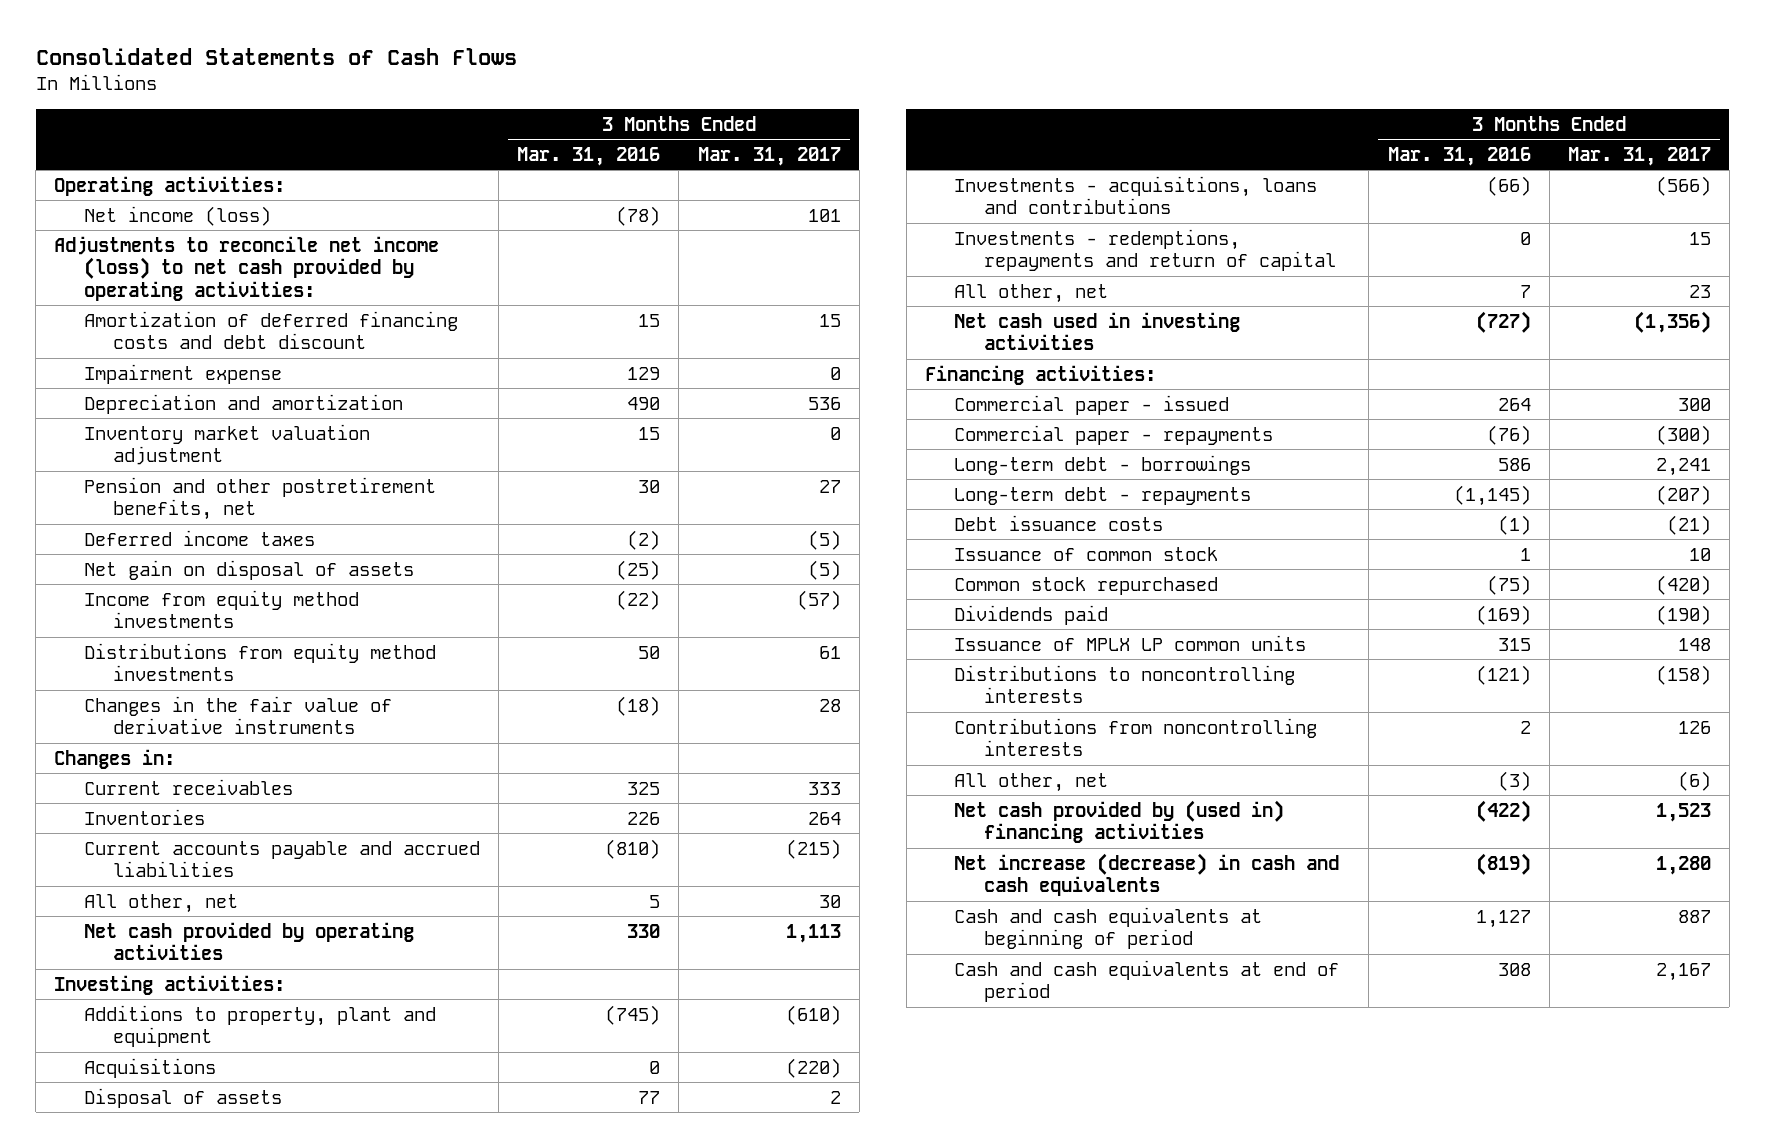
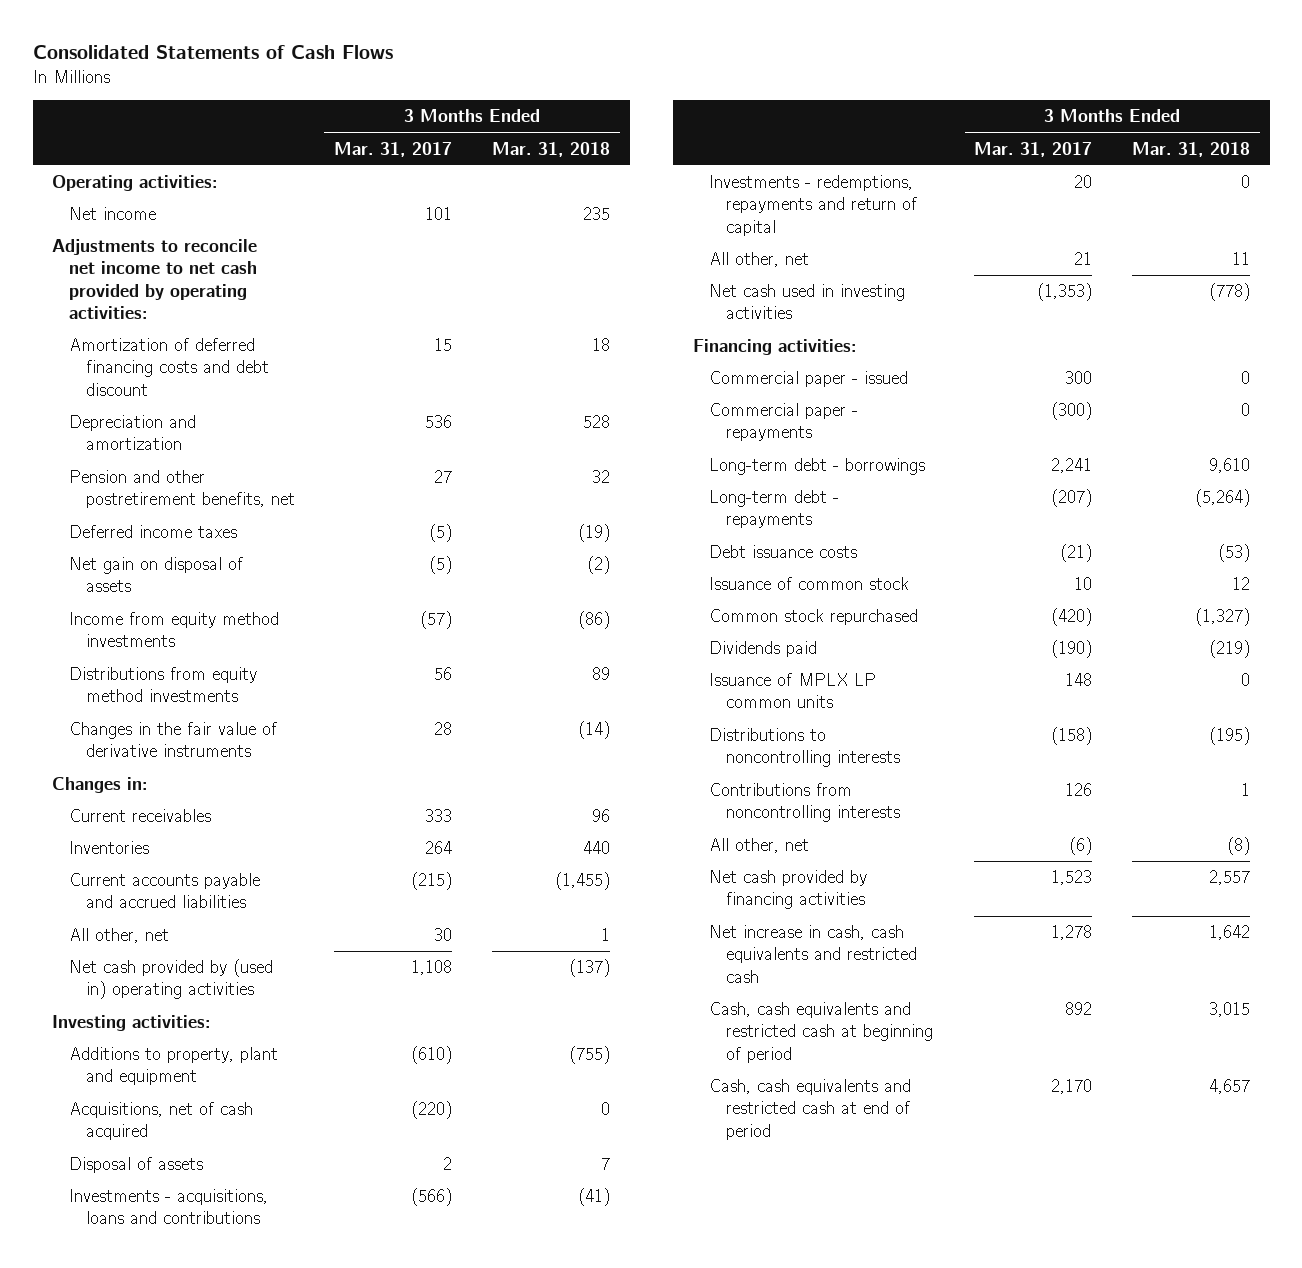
- | 3 Months Ended Mar. 31, 2016 | 3 Months Ended Mar. 31, 2017
+ | 3 Months Ended Mar. 31, 2017 | 3 Months Ended Mar. 31, 2018
- Net income (loss) | (78) | 101
- Adjustments to reconcile net income (loss) to net cash provided by operating activities:
+ Net income | 101 | 235
+ Adjustments to reconcile net income to net cash provided by operating activities:
- Impairment expense | 129 | 0
- Inventory market valuation adjustment | 15 | 0
- Distributions from equity method investments | 50 | 61
+ Distributions from equity method investments | 56 | 89
- Net cash provided by operating activities | 330 | 1,113
+ Net cash provided by (used in) operating activities | 1,108 | (137)
- Acquisitions | 0 | (220)
+ Acquisitions, net of cash acquired | (220) | 0
- Investments - redemptions, repayments and return of capital | 0 | 15
- All other, net | 7 | 23
- Net cash used in investing activities | (727) | (1,356)
+ Investments - redemptions, repayments and return of capital | 20 | 0
+ All other, net | 21 | 11
+ Net cash used in investing activities | (1,353) | (778)
- Net cash provided by (used in) financing activities | (422) | 1,523
- Net increase (decrease) in cash and cash equivalents | (819) | 1,280
- Cash and cash equivalents at beginning of period | 1,127 | 887
- Cash and cash equivalents at end of period | 308 | 2,167
+ Net cash provided by financing activities | 1,523 | 2,557
+ Net increase in cash, cash equivalents and restricted cash | 1,278 | 1,642
+ Cash, cash equivalents and restricted cash at beginning of period | 892 | 3,015
+ Cash, cash equivalents and restricted cash at end of period | 2,170 | 4,657

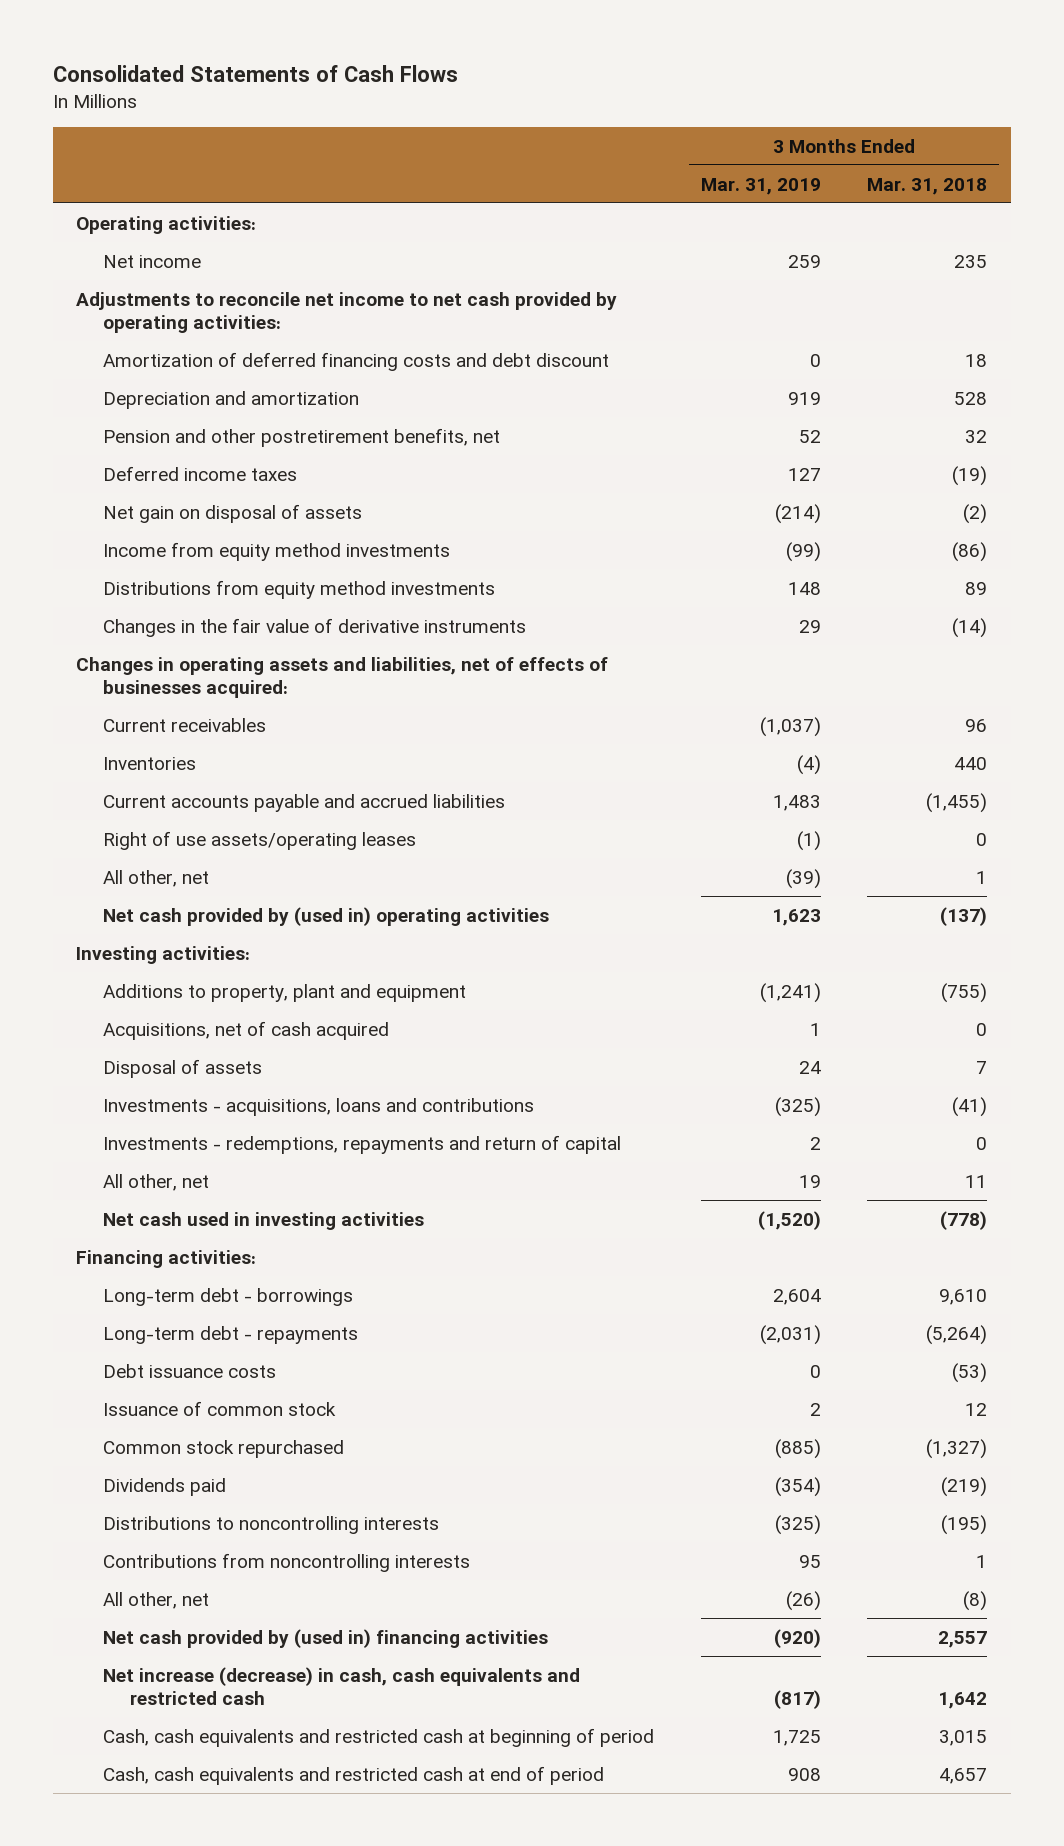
- | 3 Months Ended Mar. 31, 2017 | 3 Months Ended Mar. 31, 2018
+ | 3 Months Ended Mar. 31, 2019 | 3 Months Ended Mar. 31, 2018
- Changes in:
+ Changes in operating assets and liabilities, net of effects of businesses acquired:
+ Right of use assets/operating leases | (1) | 0
- Commercial paper - issued | 300 | 0
- Commercial paper - repayments | (300) | 0
- Issuance of MPLX LP common units | 148 | 0
- Net cash provided by financing activities | 1,523 | 2,557
- Net increase in cash, cash equivalents and restricted cash | 1,278 | 1,642
+ Net cash provided by (used in) financing activities | (920) | 2,557
+ Net increase (decrease) in cash, cash equivalents and restricted cash | (817) | 1,642

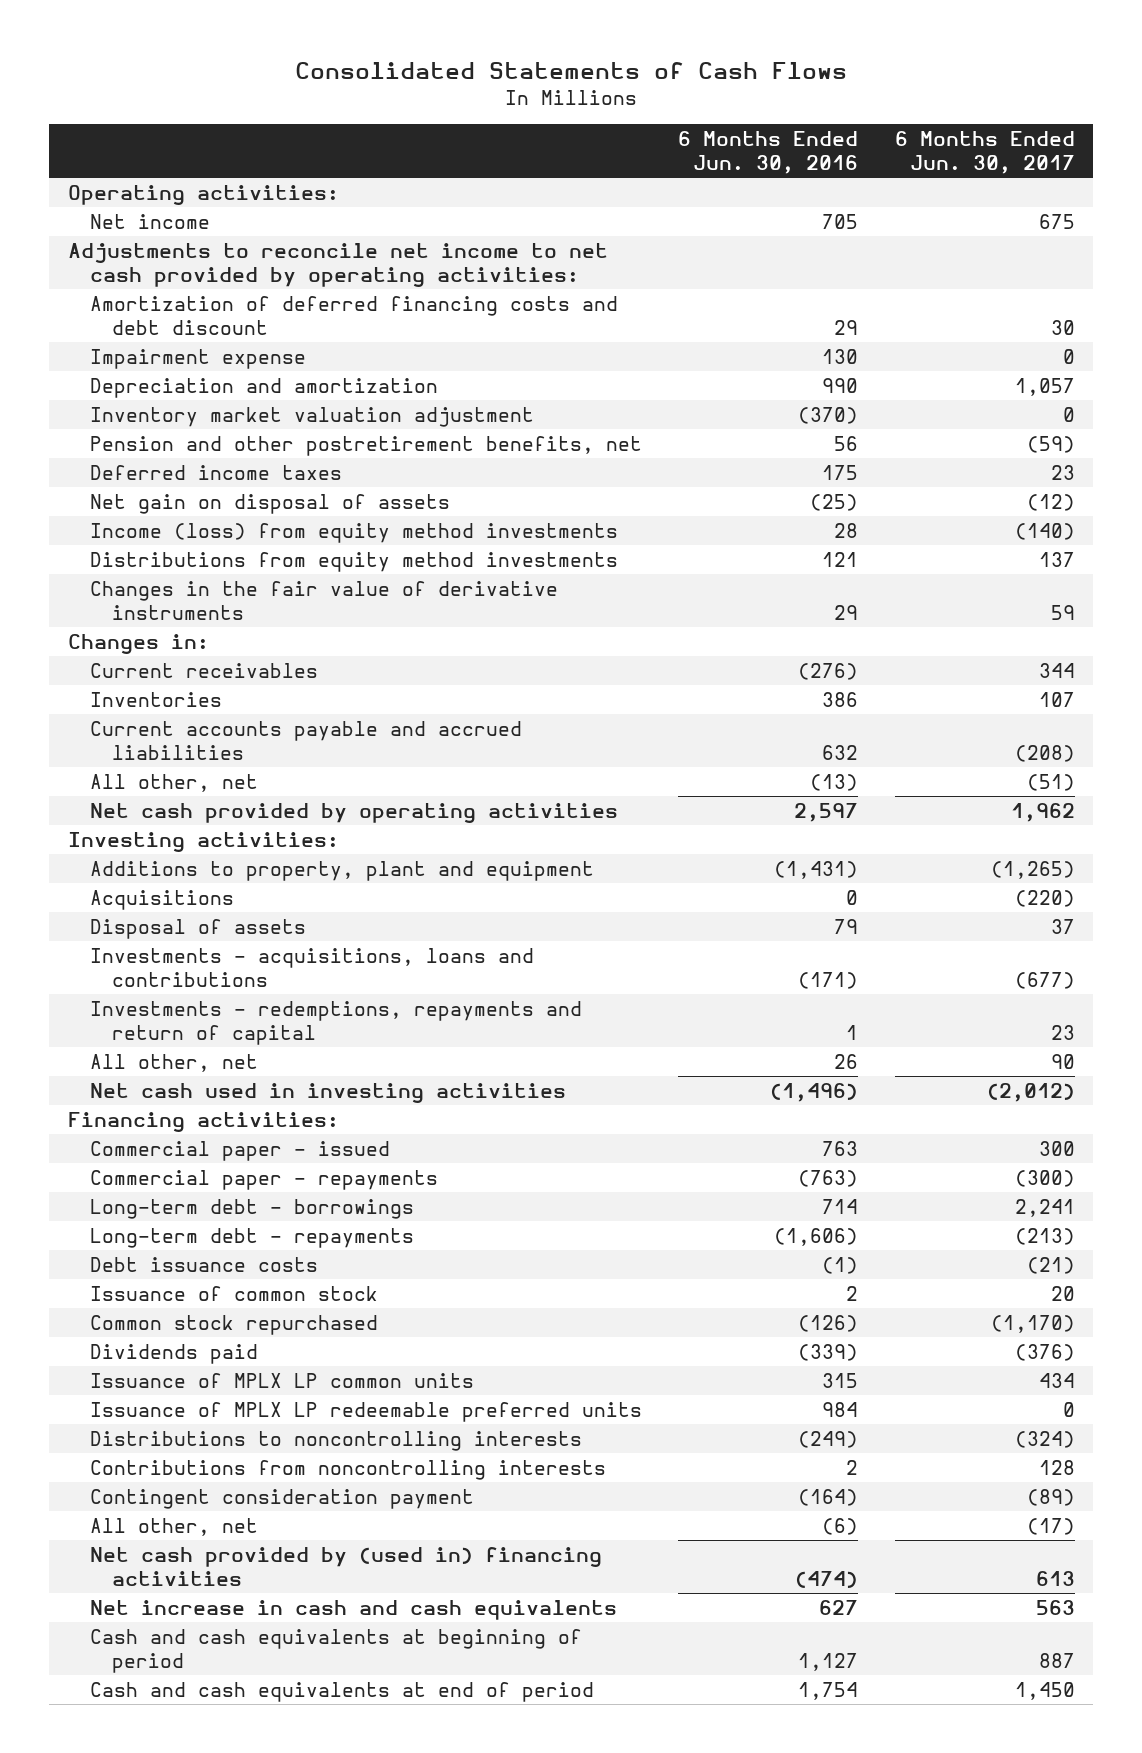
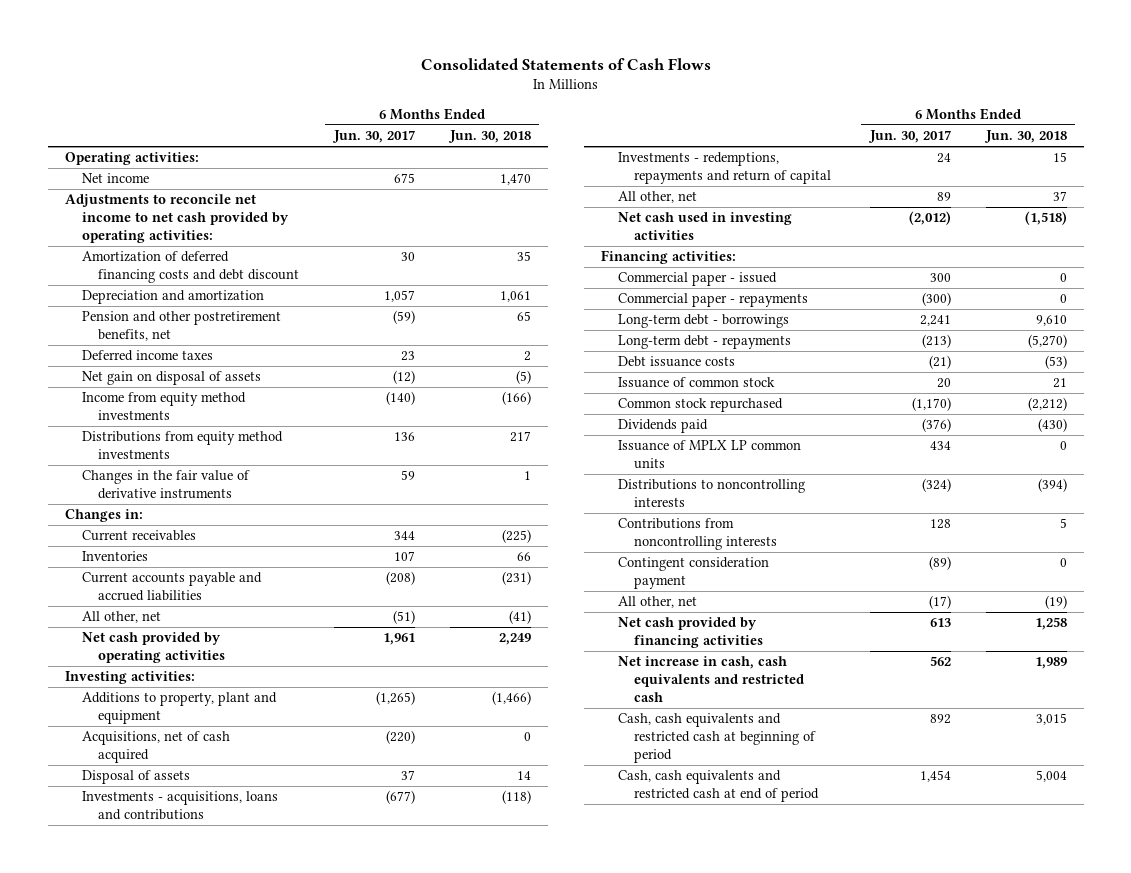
- | 6 Months Ended Jun. 30, 2016 | 6 Months Ended Jun. 30, 2017
+ | 6 Months Ended Jun. 30, 2017 | 6 Months Ended Jun. 30, 2018
- Impairment expense | 130 | 0
- Inventory market valuation adjustment | (370) | 0
- Income (loss) from equity method investments | 28 | (140)
- Distributions from equity method investments | 121 | 137
+ Income from equity method investments | (140) | (166)
+ Distributions from equity method investments | 136 | 217
- Net cash provided by operating activities | 2,597 | 1,962
+ Net cash provided by operating activities | 1,961 | 2,249
- Acquisitions | 0 | (220)
+ Acquisitions, net of cash acquired | (220) | 0
- Investments - redemptions, repayments and return of capital | 1 | 23
- All other, net | 26 | 90
+ Investments - redemptions, repayments and return of capital | 24 | 15
+ All other, net | 89 | 37
- Issuance of MPLX LP redeemable preferred units | 984 | 0
- Net cash provided by (used in) financing activities | (474) | 613
- Net increase in cash and cash equivalents | 627 | 563
- Cash and cash equivalents at beginning of period | 1,127 | 887
- Cash and cash equivalents at end of period | 1,754 | 1,450
+ Net cash provided by financing activities | 613 | 1,258
+ Net increase in cash, cash equivalents and restricted cash | 562 | 1,989
+ Cash, cash equivalents and restricted cash at beginning of period | 892 | 3,015
+ Cash, cash equivalents and restricted cash at end of period | 1,454 | 5,004

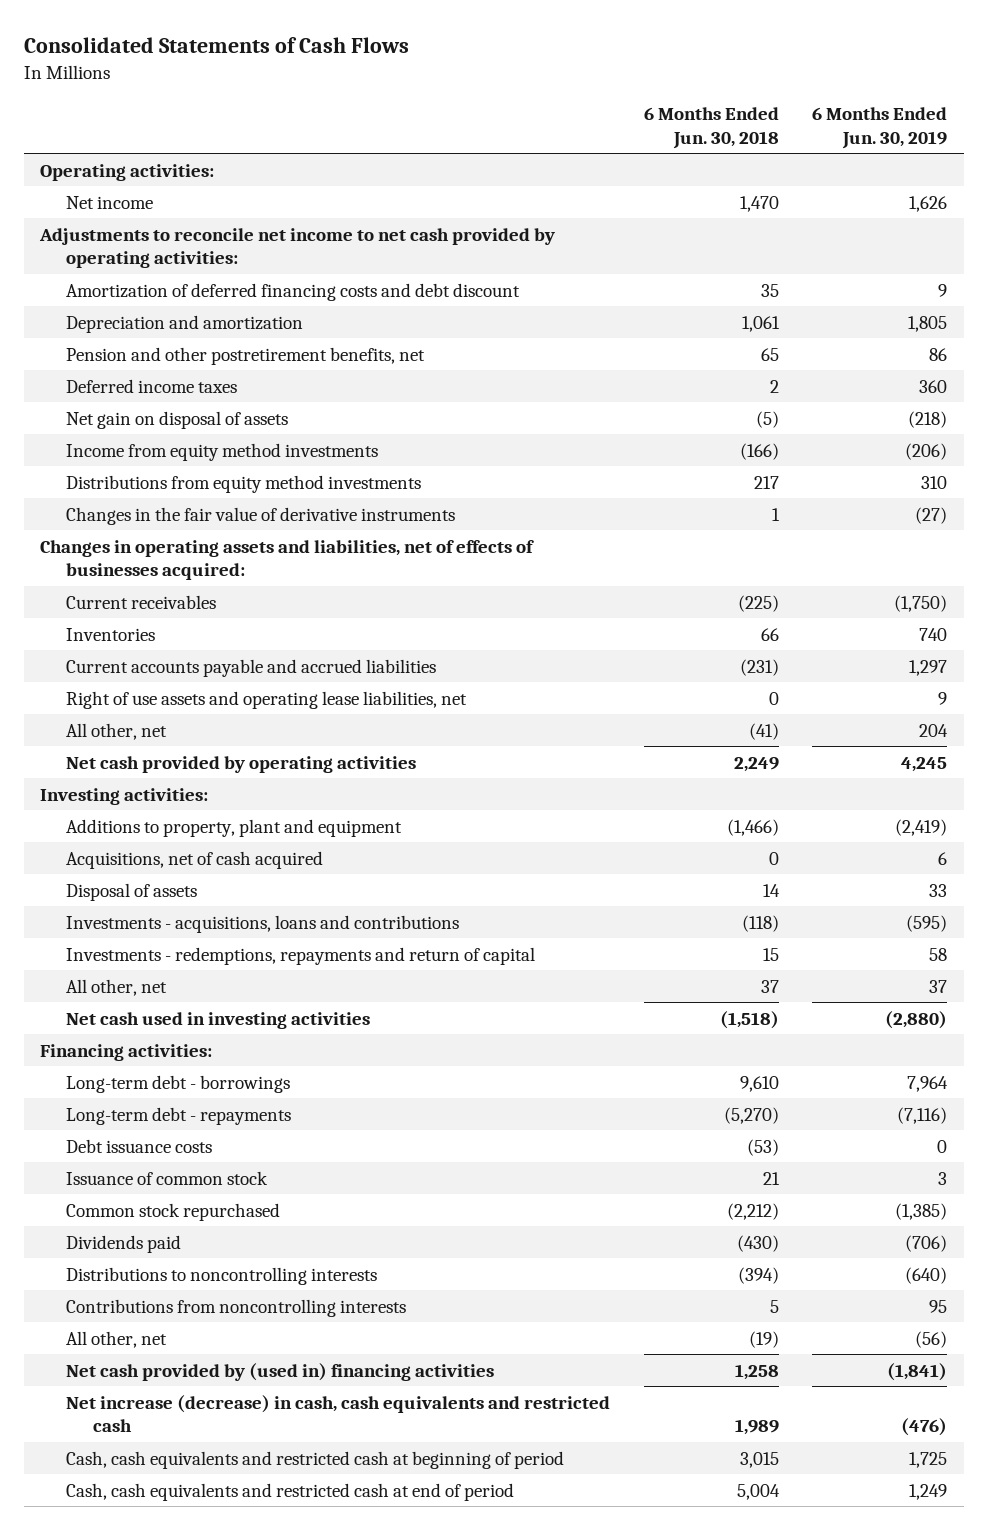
- | 6 Months Ended Jun. 30, 2017 | 6 Months Ended Jun. 30, 2018
+ | 6 Months Ended Jun. 30, 2018 | 6 Months Ended Jun. 30, 2019
- Changes in:
+ Changes in operating assets and liabilities, net of effects of businesses acquired:
+ Right of use assets and operating lease liabilities, net | 0 | 9
- Commercial paper - issued | 300 | 0
- Commercial paper - repayments | (300) | 0
- Issuance of MPLX LP common units | 434 | 0
- Contingent consideration payment | (89) | 0
- Net cash provided by financing activities | 613 | 1,258
- Net increase in cash, cash equivalents and restricted cash | 562 | 1,989
+ Net cash provided by (used in) financing activities | 1,258 | (1,841)
+ Net increase (decrease) in cash, cash equivalents and restricted cash | 1,989 | (476)

